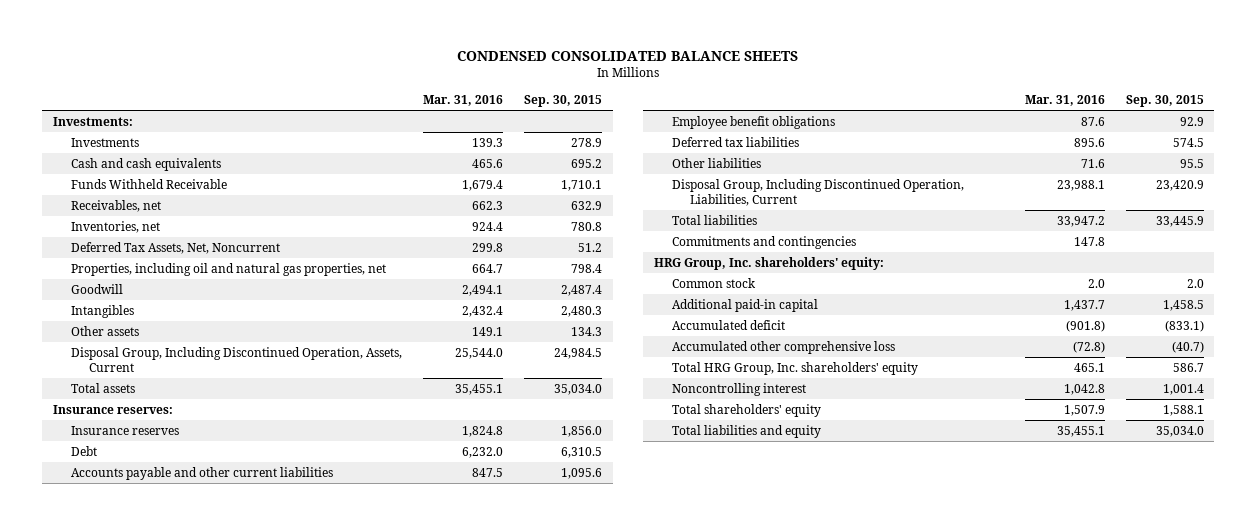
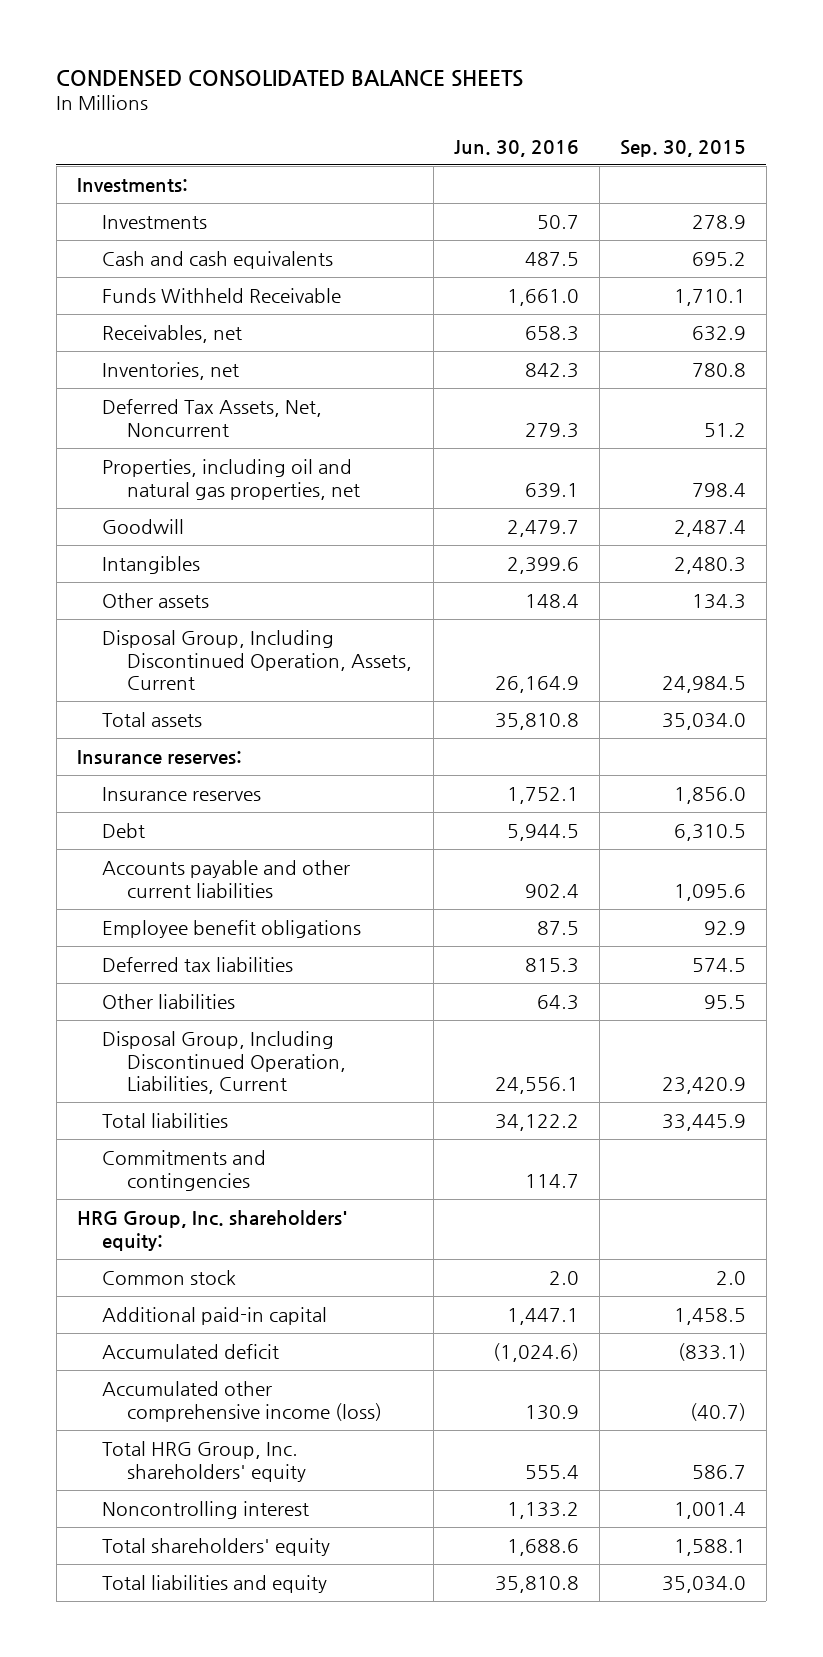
- | Mar. 31, 2016 | Sep. 30, 2015
+ | Jun. 30, 2016 | Sep. 30, 2015
- Accumulated other comprehensive loss | (72.8) | (40.7)
+ Accumulated other comprehensive income (loss) | 130.9 | (40.7)

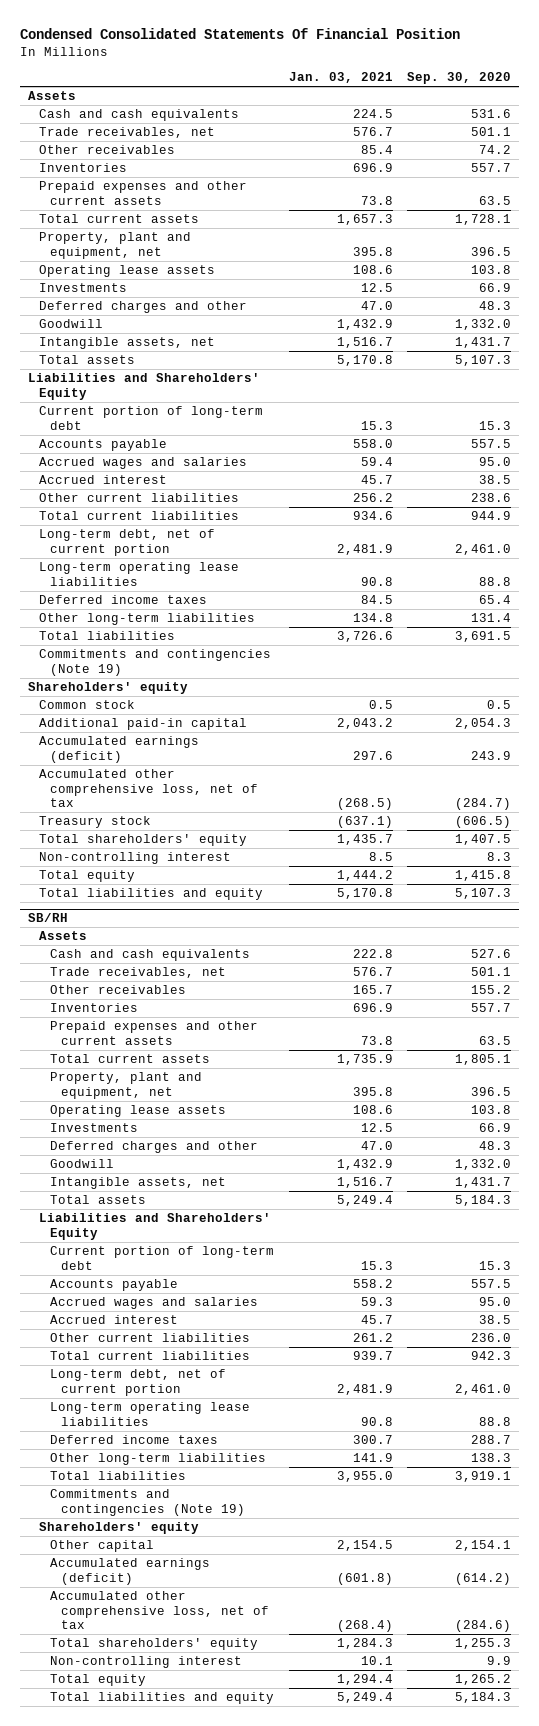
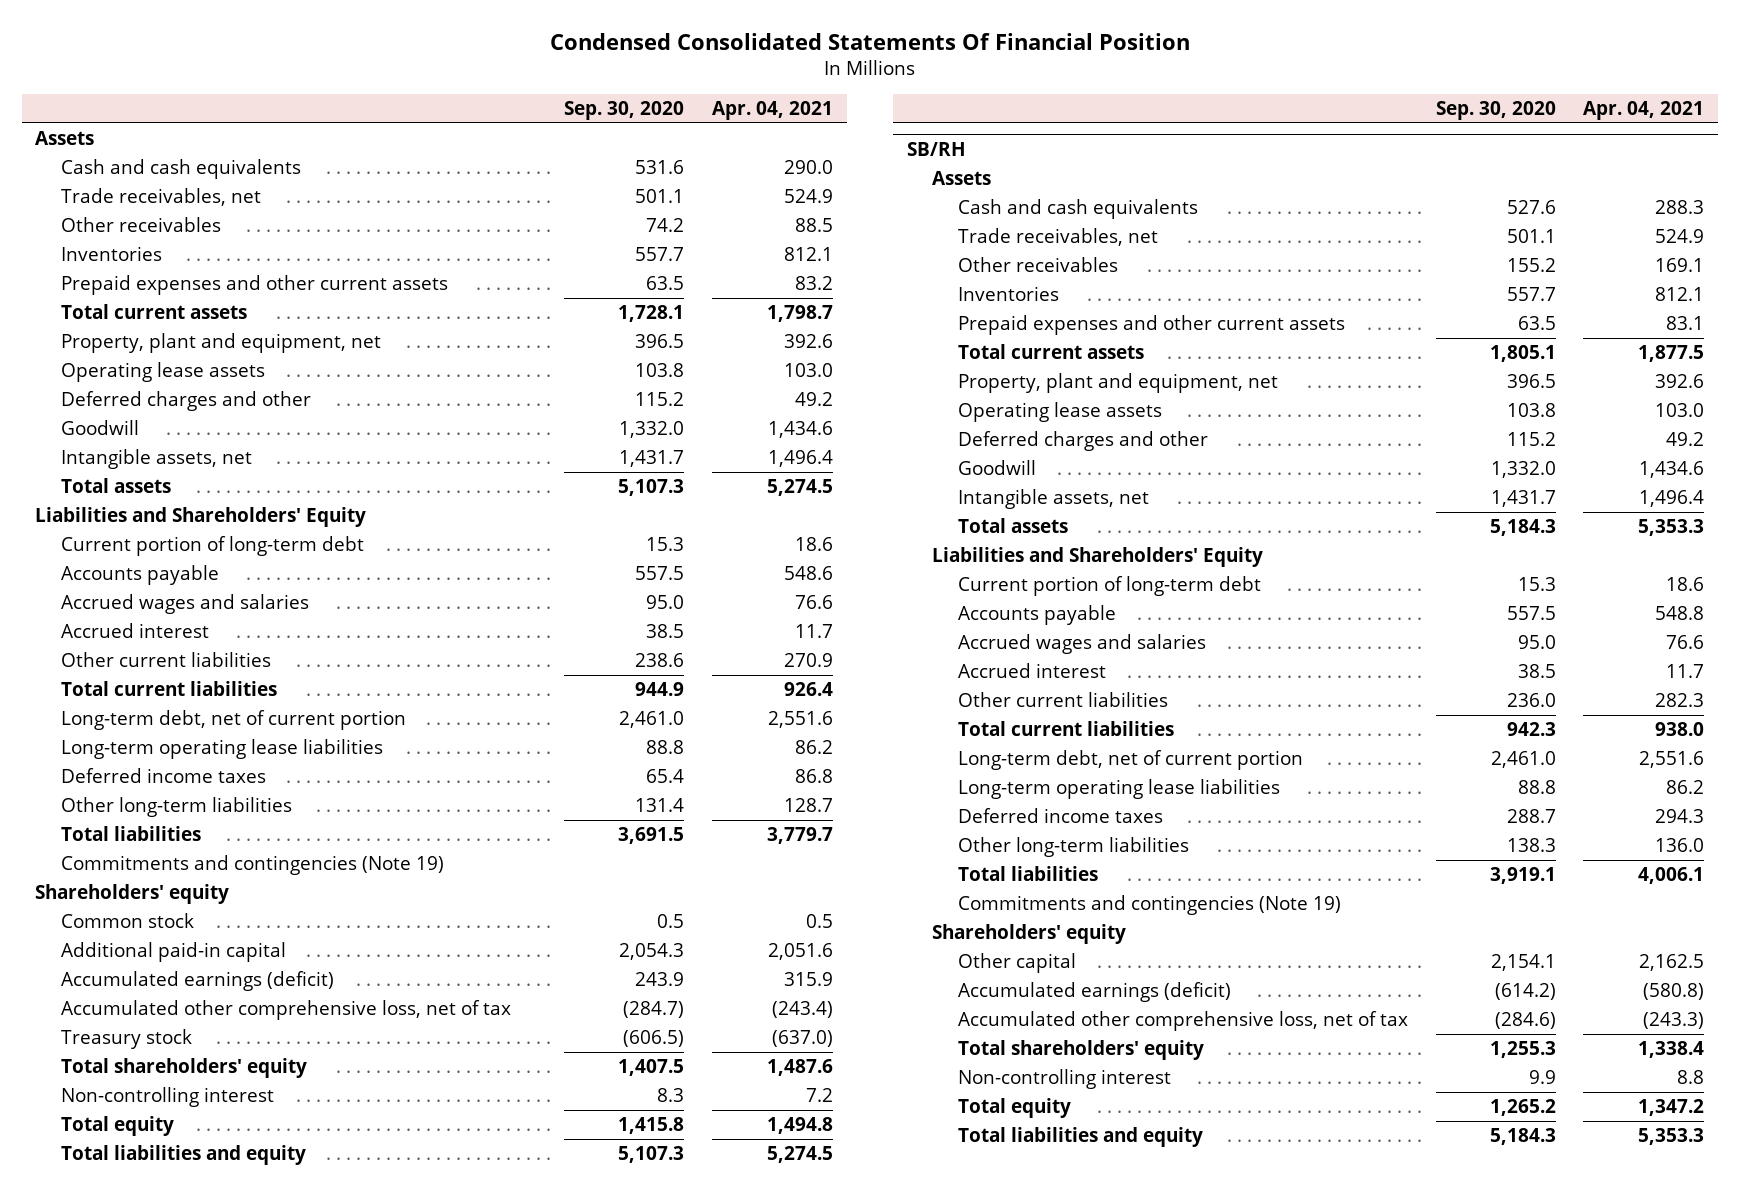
- | Jan. 03, 2021 | Sep. 30, 2020
+ | Sep. 30, 2020 | Apr. 04, 2021
- Investments | 12.5 | 66.9
- Deferred charges and other | 47.0 | 48.3
+ Deferred charges and other | 115.2 | 49.2
@ SB/RH
- Investments | 12.5 | 66.9
- Deferred charges and other | 47.0 | 48.3
+ Deferred charges and other | 115.2 | 49.2

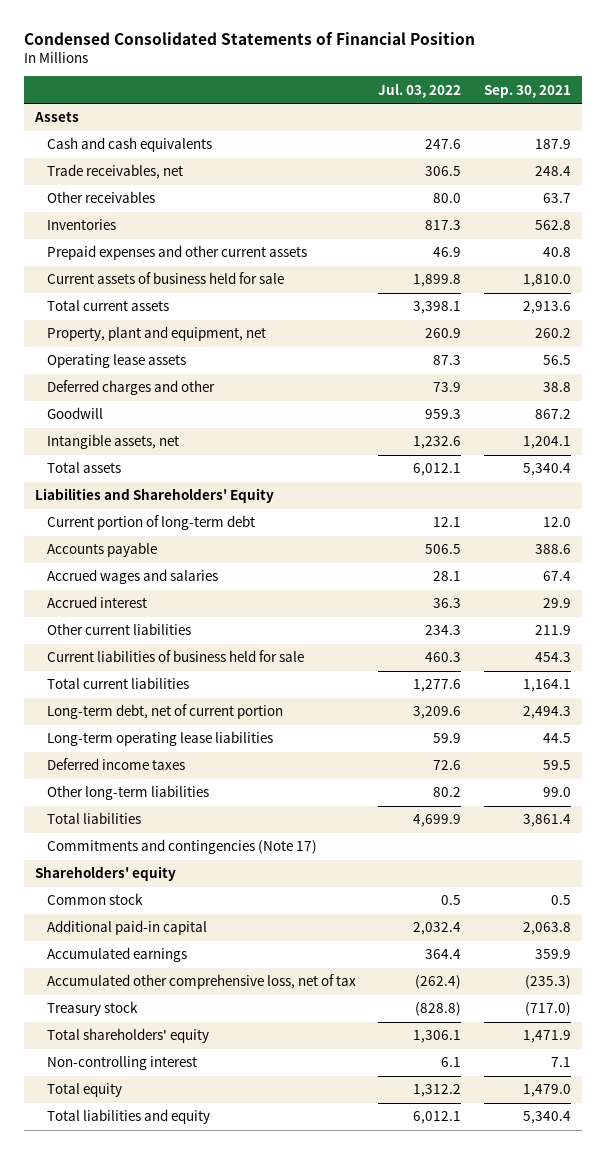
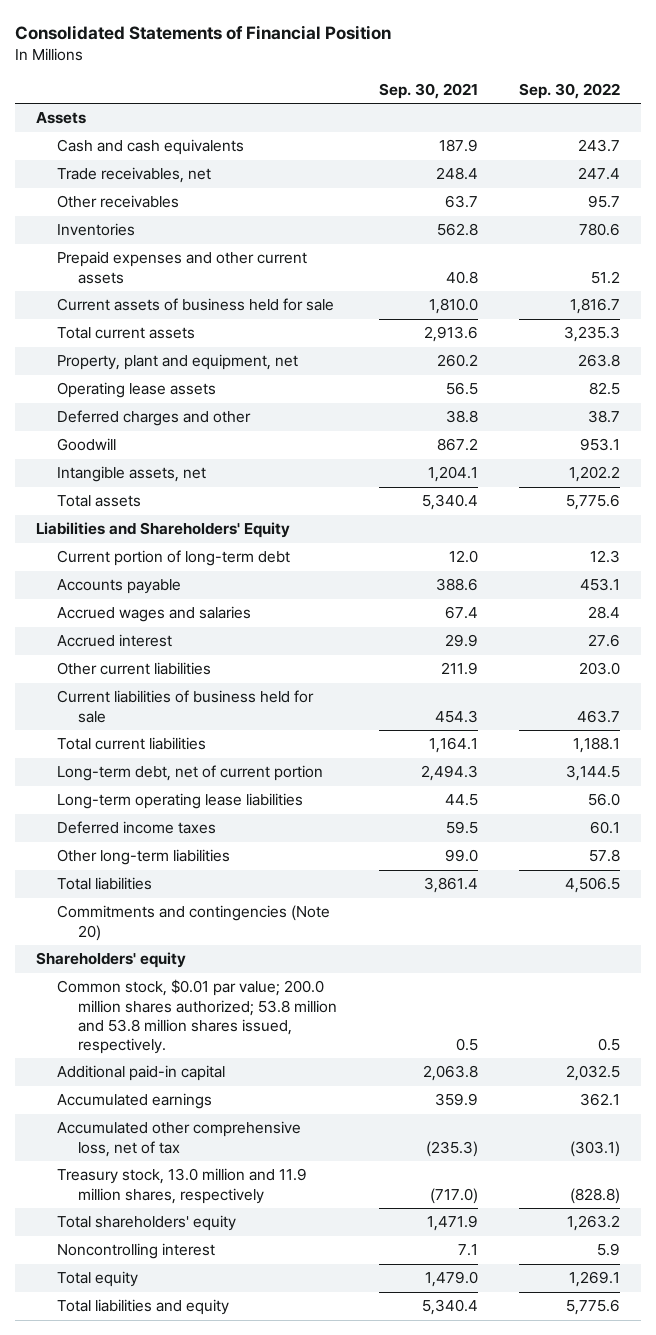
- Condensed Consolidated Statements of Financial Position
+ Consolidated Statements of Financial Position
- | Jul. 03, 2022 | Sep. 30, 2021
+ | Sep. 30, 2021 | Sep. 30, 2022
- Commitments and contingencies (Note 17)
+ Commitments and contingencies (Note 20)
- Common stock | 0.5 | 0.5
+ Common stock, $0.01 par value; 200.0 million shares authorized; 53.8 million and 53.8 million shares issued, respectively. | 0.5 | 0.5
- Treasury stock | (828.8) | (717.0)
+ Treasury stock, 13.0 million and 11.9 million shares, respectively | (717.0) | (828.8)
- Non-controlling interest | 6.1 | 7.1
+ Noncontrolling interest | 7.1 | 5.9

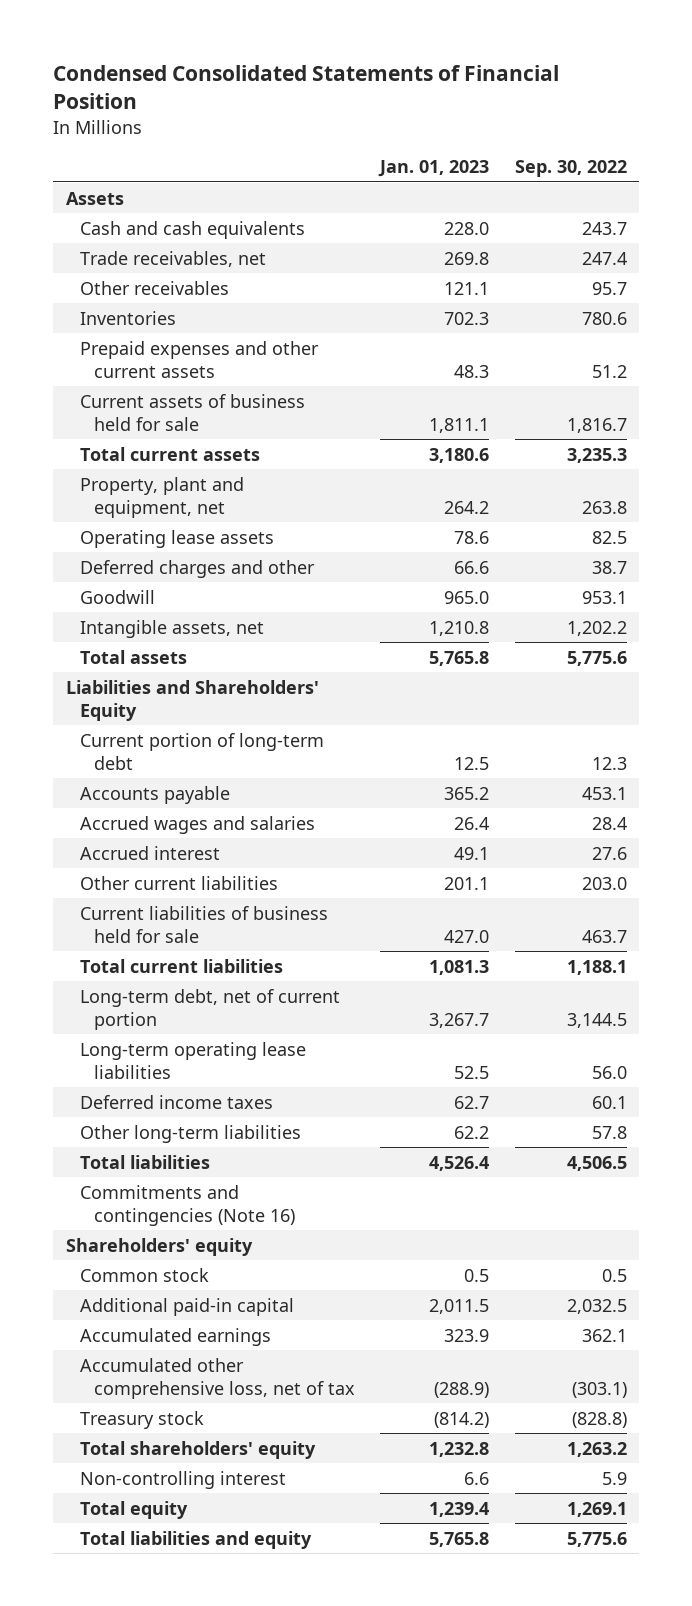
- Consolidated Statements of Financial Position
+ Condensed Consolidated Statements of Financial Position
- | Sep. 30, 2021 | Sep. 30, 2022
+ | Jan. 01, 2023 | Sep. 30, 2022
- Commitments and contingencies (Note 20)
+ Commitments and contingencies (Note 16)
- Common stock, $0.01 par value; 200.0 million shares authorized; 53.8 million and 53.8 million shares issued, respectively. | 0.5 | 0.5
+ Common stock | 0.5 | 0.5
- Treasury stock, 13.0 million and 11.9 million shares, respectively | (717.0) | (828.8)
+ Treasury stock | (814.2) | (828.8)
- Noncontrolling interest | 7.1 | 5.9
+ Non-controlling interest | 6.6 | 5.9

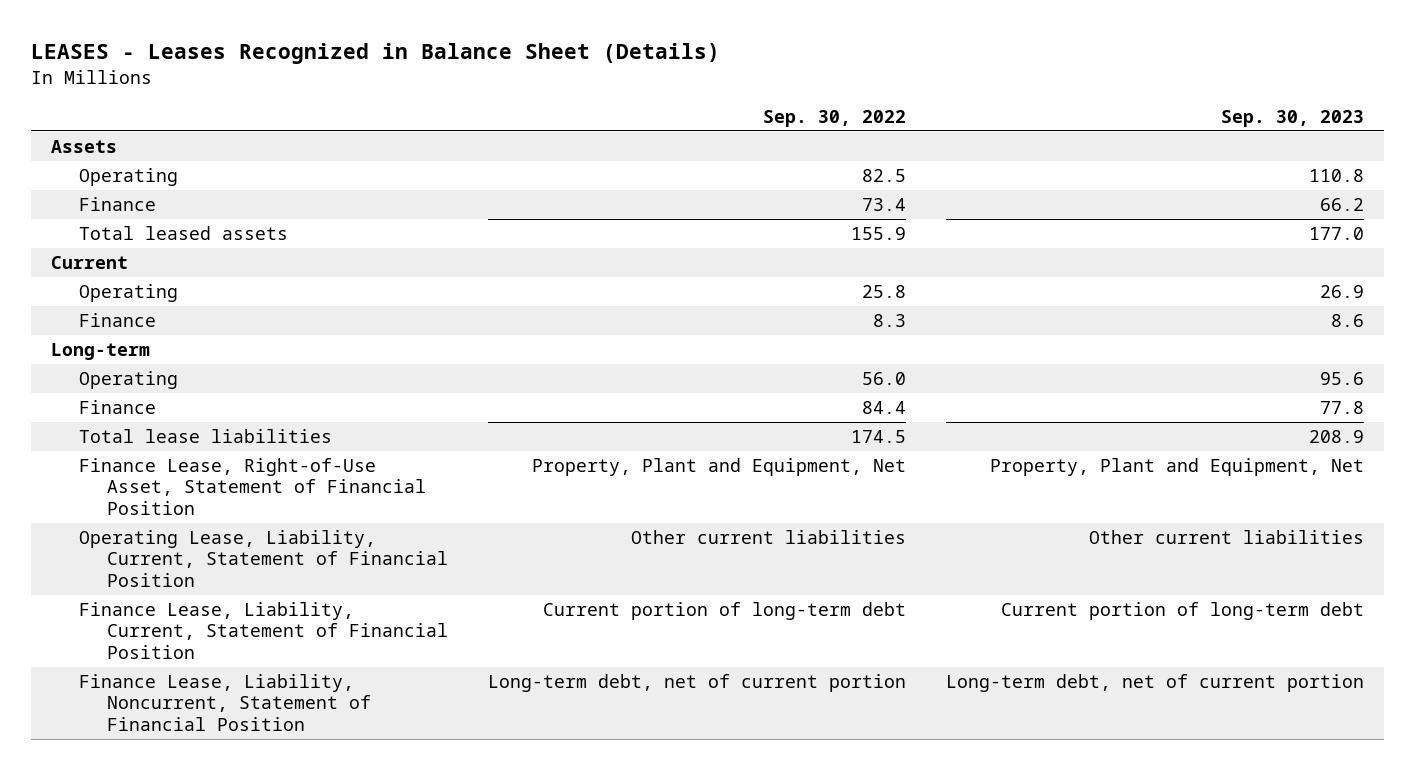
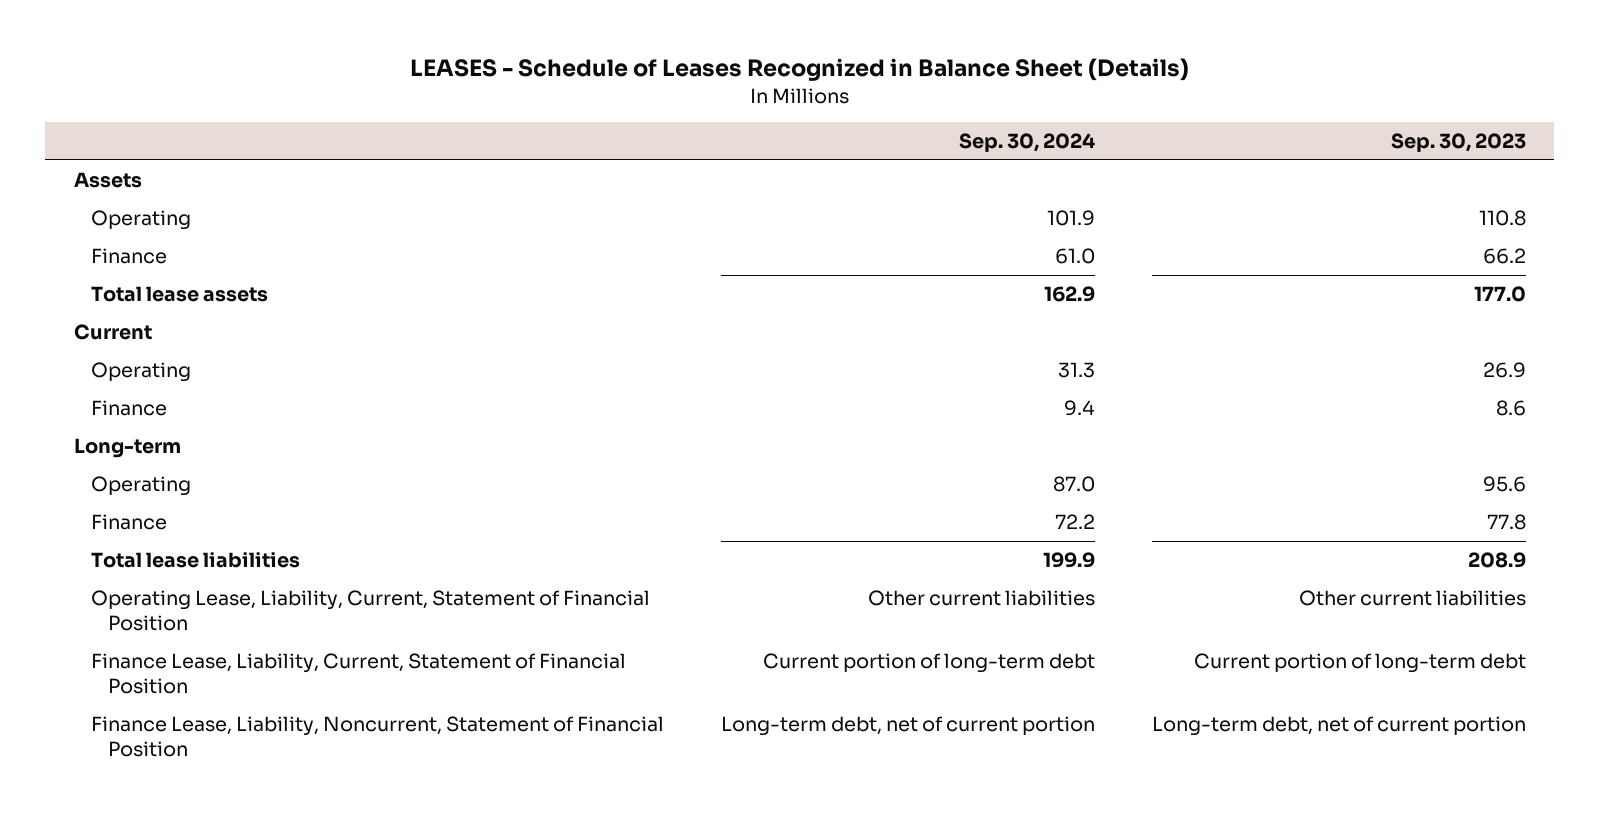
- LEASES - Leases Recognized in Balance Sheet (Details)
+ LEASES - Schedule of Leases Recognized in Balance Sheet (Details)
- | Sep. 30, 2022 | Sep. 30, 2023
+ | Sep. 30, 2024 | Sep. 30, 2023
- Total leased assets | 155.9 | 177.0
+ Total lease assets | 162.9 | 177.0
- Finance Lease, Right-of-Use Asset, Statement of Financial Position | Property, Plant and Equipment, Net | Property, Plant and Equipment, Net

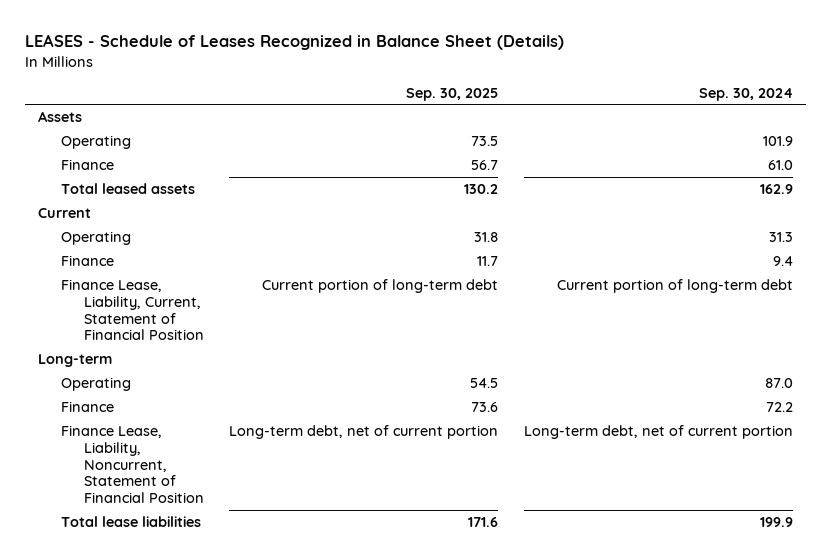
- | Sep. 30, 2024 | Sep. 30, 2023
+ | Sep. 30, 2025 | Sep. 30, 2024
- Total lease assets | 162.9 | 177.0
+ Total leased assets | 130.2 | 162.9
moved up: Finance Lease, Liability, Current, Statement of Financial Position | Current portion of long-term debt | Current portion of long-term debt
- Operating Lease, Liability, Current, Statement of Financial Position | Other current liabilities | Other current liabilities
moved down: Total lease liabilities | 171.6 | 199.9

